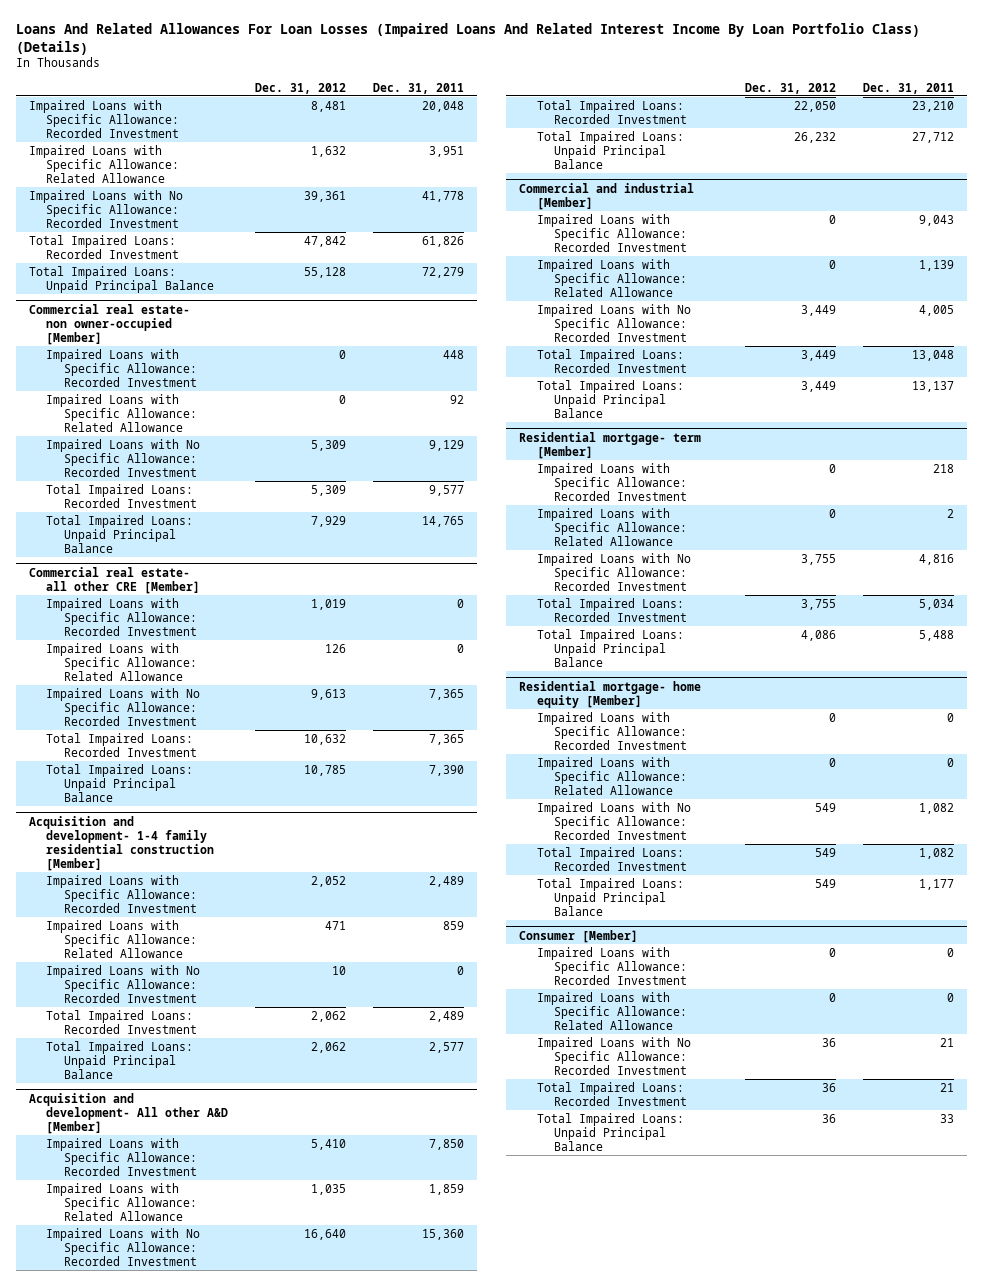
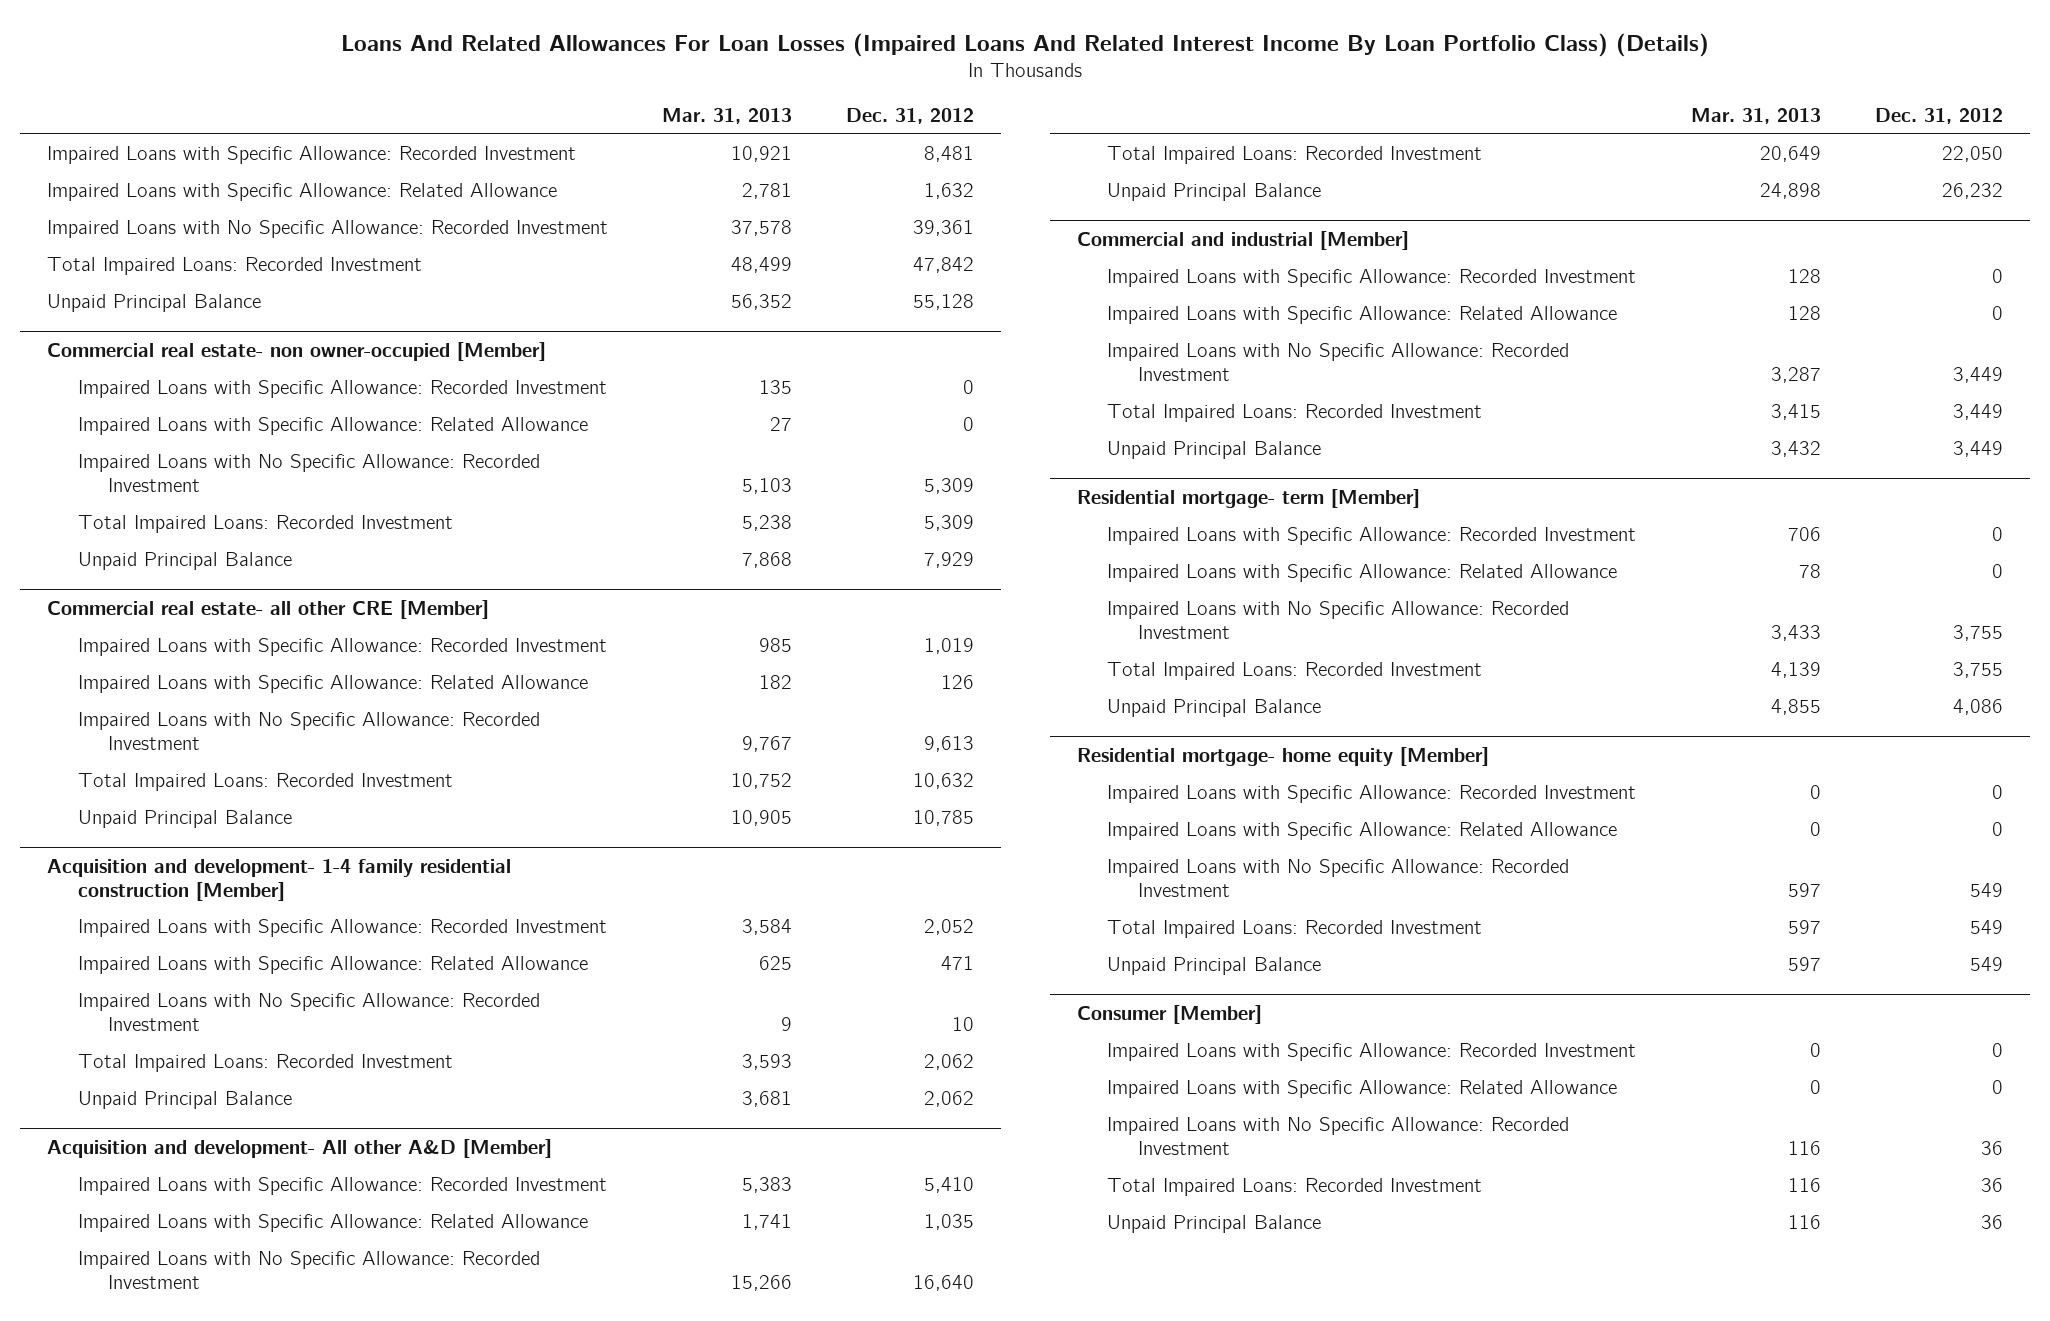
- | Dec. 31, 2012 | Dec. 31, 2011
+ | Mar. 31, 2013 | Dec. 31, 2012
- Total Impaired Loans: Unpaid Principal Balance | 55,128 | 72,279
+ Unpaid Principal Balance | 56,352 | 55,128
@ Commercial real estate- non owner-occupied [Member]
- Total Impaired Loans: Unpaid Principal Balance | 7,929 | 14,765
+ Unpaid Principal Balance | 7,868 | 7,929
@ Commercial real estate- all other CRE [Member]
- Total Impaired Loans: Unpaid Principal Balance | 10,785 | 7,390
+ Unpaid Principal Balance | 10,905 | 10,785
@ Acquisition and development- 1-4 family residential construction [Member]
- Total Impaired Loans: Unpaid Principal Balance | 2,062 | 2,577
+ Unpaid Principal Balance | 3,681 | 2,062
@ Acquisition and development- All other A&D [Member]
- Total Impaired Loans: Unpaid Principal Balance | 26,232 | 27,712
+ Unpaid Principal Balance | 24,898 | 26,232
@ Commercial and industrial [Member]
- Total Impaired Loans: Unpaid Principal Balance | 3,449 | 13,137
+ Unpaid Principal Balance | 3,432 | 3,449
@ Residential mortgage- term [Member]
- Total Impaired Loans: Unpaid Principal Balance | 4,086 | 5,488
+ Unpaid Principal Balance | 4,855 | 4,086
@ Residential mortgage- home equity [Member]
- Total Impaired Loans: Unpaid Principal Balance | 549 | 1,177
+ Unpaid Principal Balance | 597 | 549
@ Consumer [Member]
- Total Impaired Loans: Unpaid Principal Balance | 36 | 33
+ Unpaid Principal Balance | 116 | 36

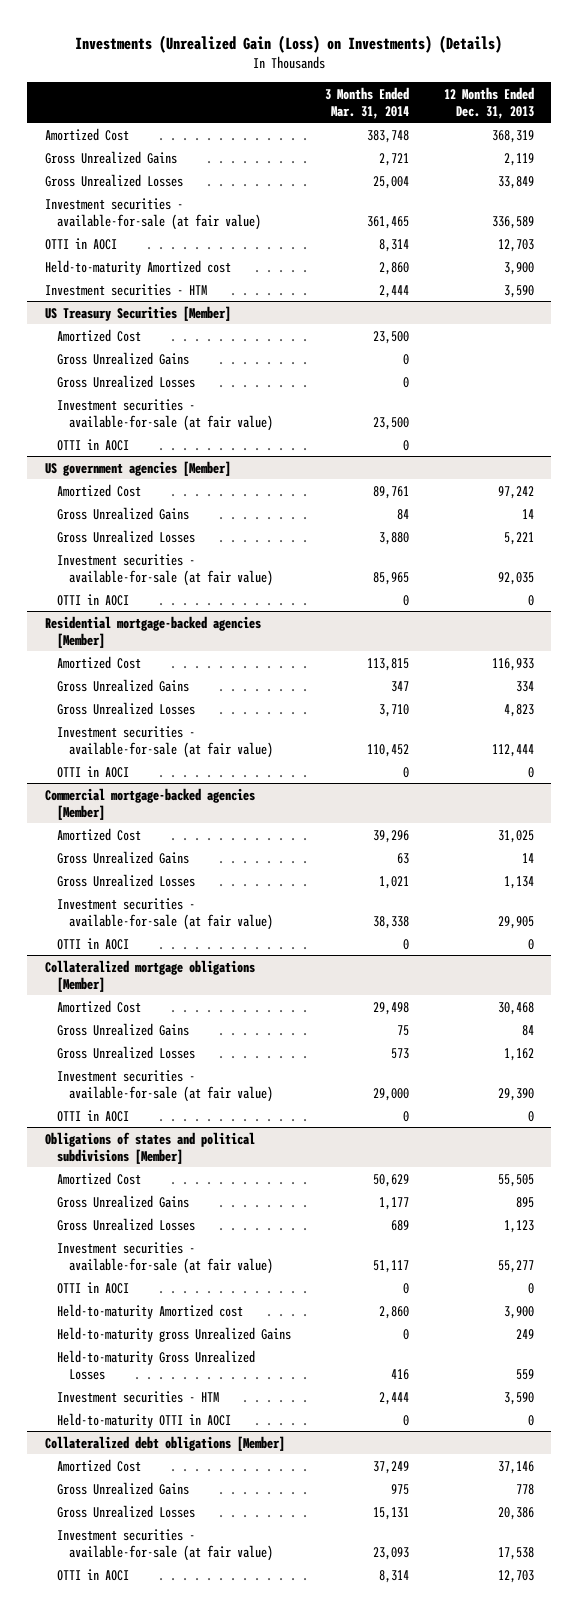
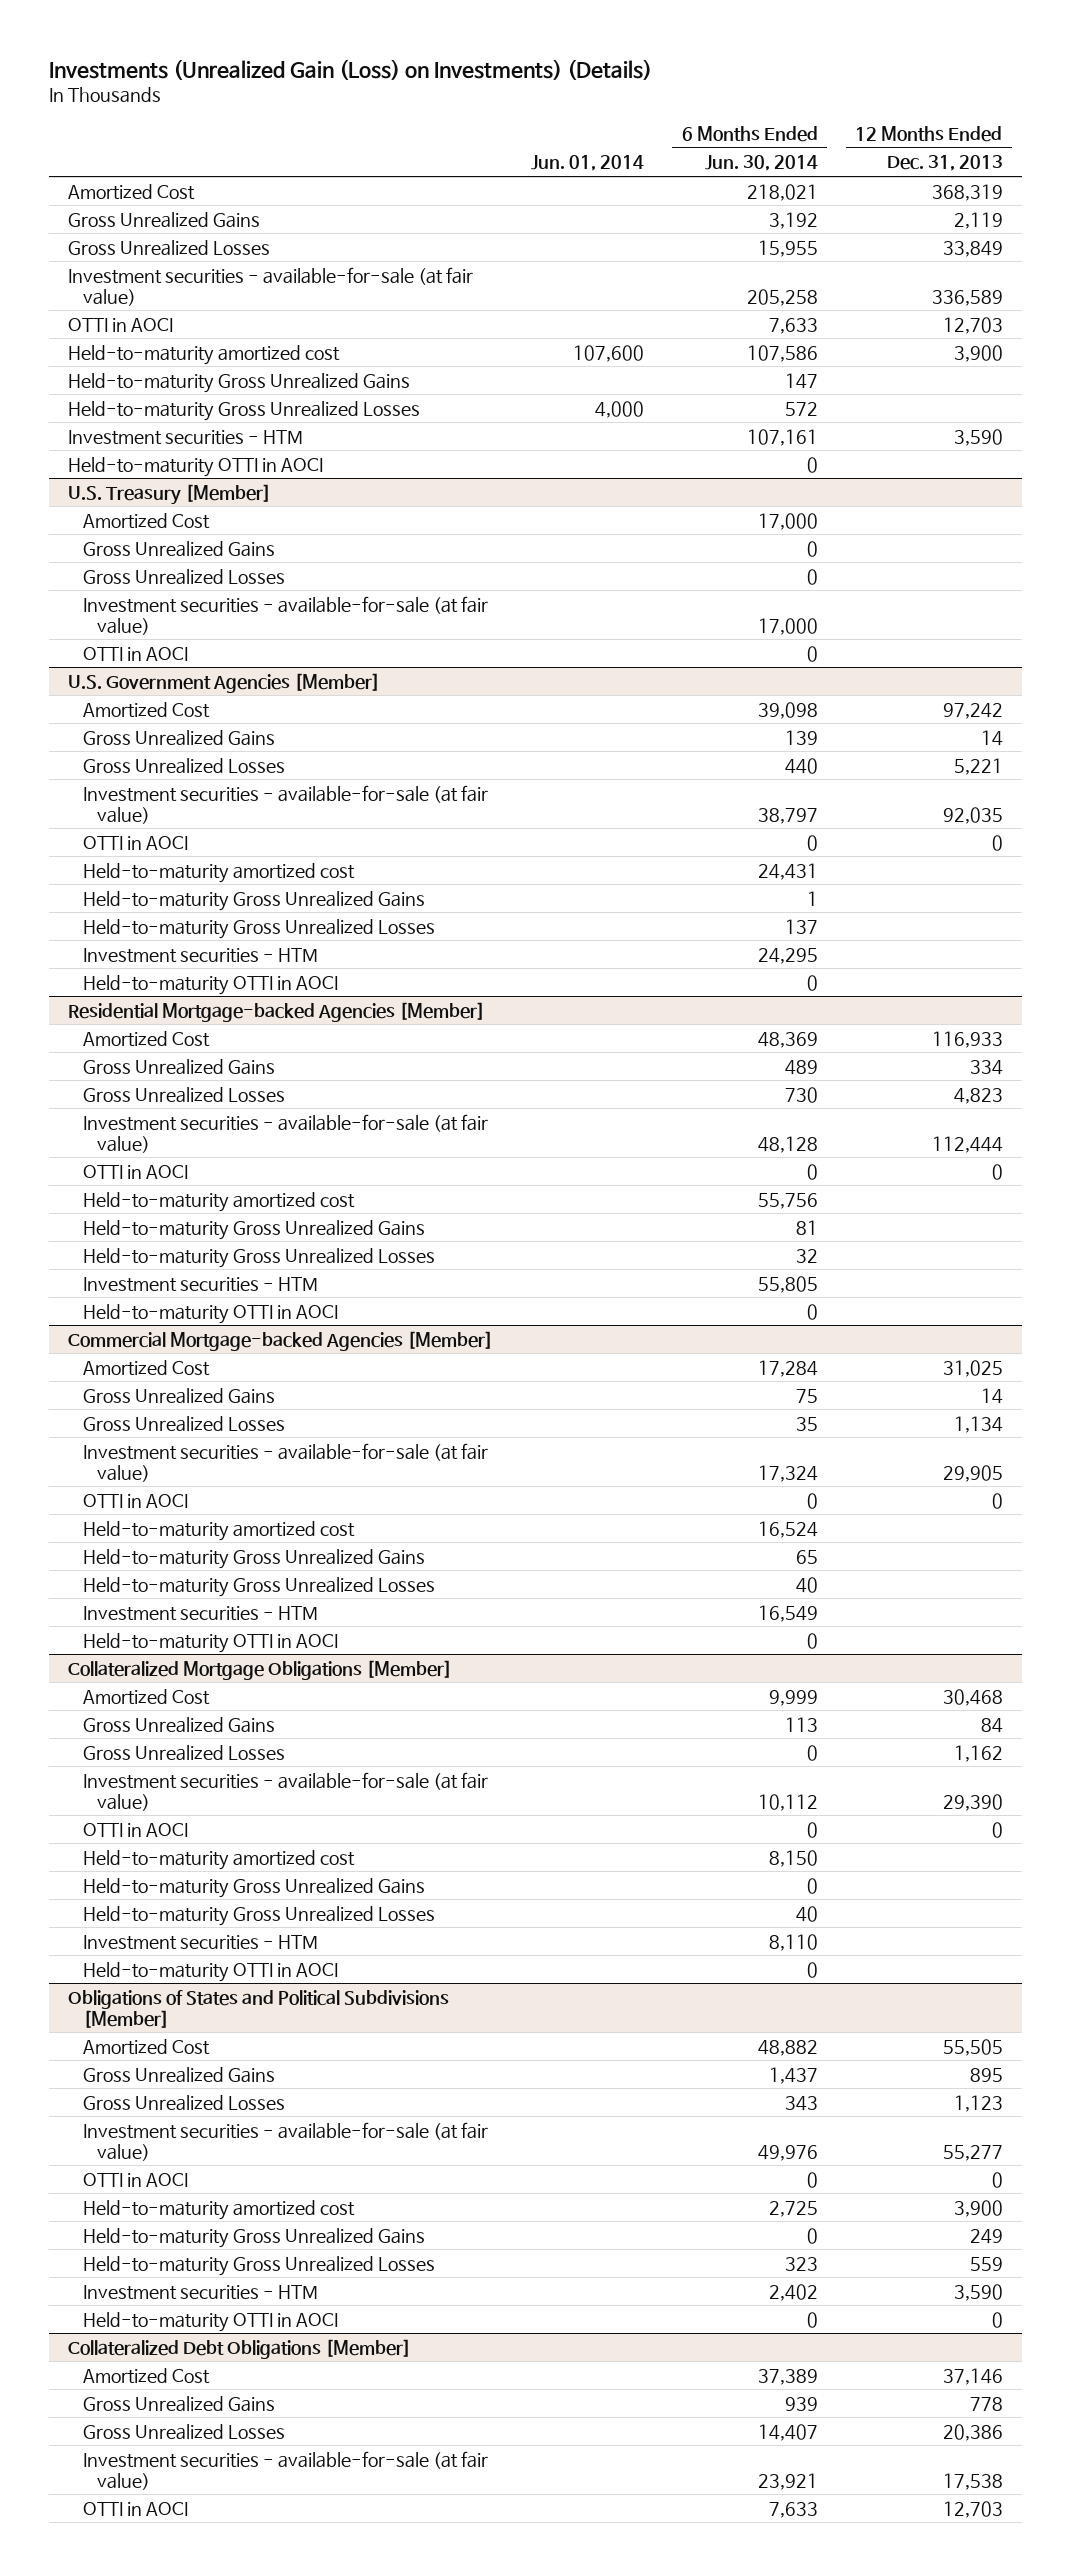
- | 3 Months Ended Mar. 31, 2014 | 12 Months Ended Dec. 31, 2013
+ | Jun. 01, 2014 | 6 Months Ended Jun. 30, 2014 | 12 Months Ended Dec. 31, 2013
- Held-to-maturity Amortized cost | 2,860 | 3,900
+ Held-to-maturity amortized cost | 107,600 | 107,586 | 3,900
+ Held-to-maturity Gross Unrealized Gains | | 147 |
+ Held-to-maturity Gross Unrealized Losses | 4,000 | 572 |
- US Treasury Securities [Member]
+ Held-to-maturity OTTI in AOCI | | 0 |
+ U.S. Treasury [Member]
- US government agencies [Member]
+ U.S. Government Agencies [Member]
- Residential mortgage-backed agencies [Member]
+ Held-to-maturity amortized cost | | 24,431 |
+ Held-to-maturity Gross Unrealized Gains | | 1 |
+ Held-to-maturity Gross Unrealized Losses | | 137 |
+ Investment securities - HTM | | 24,295 |
+ Held-to-maturity OTTI in AOCI | | 0 |
+ Residential Mortgage-backed Agencies [Member]
- Commercial mortgage-backed agencies [Member]
+ Held-to-maturity amortized cost | | 55,756 |
+ Held-to-maturity Gross Unrealized Gains | | 81 |
+ Held-to-maturity Gross Unrealized Losses | | 32 |
+ Investment securities - HTM | | 55,805 |
+ Held-to-maturity OTTI in AOCI | | 0 |
+ Commercial Mortgage-backed Agencies [Member]
- Collateralized mortgage obligations [Member]
+ Held-to-maturity amortized cost | | 16,524 |
+ Held-to-maturity Gross Unrealized Gains | | 65 |
+ Held-to-maturity Gross Unrealized Losses | | 40 |
+ Investment securities - HTM | | 16,549 |
+ Held-to-maturity OTTI in AOCI | | 0 |
+ Collateralized Mortgage Obligations [Member]
- Obligations of states and political subdivisions [Member]
+ Held-to-maturity amortized cost | | 8,150 |
+ Held-to-maturity Gross Unrealized Gains | | 0 |
+ Held-to-maturity Gross Unrealized Losses | | 40 |
+ Investment securities - HTM | | 8,110 |
+ Held-to-maturity OTTI in AOCI | | 0 |
+ Obligations of States and Political Subdivisions [Member]
- Held-to-maturity Amortized cost | 2,860 | 3,900
- Held-to-maturity gross Unrealized Gains | 0 | 249
+ Held-to-maturity amortized cost | | 2,725 | 3,900
+ Held-to-maturity Gross Unrealized Gains | | 0 | 249
- Collateralized debt obligations [Member]
+ Collateralized Debt Obligations [Member]

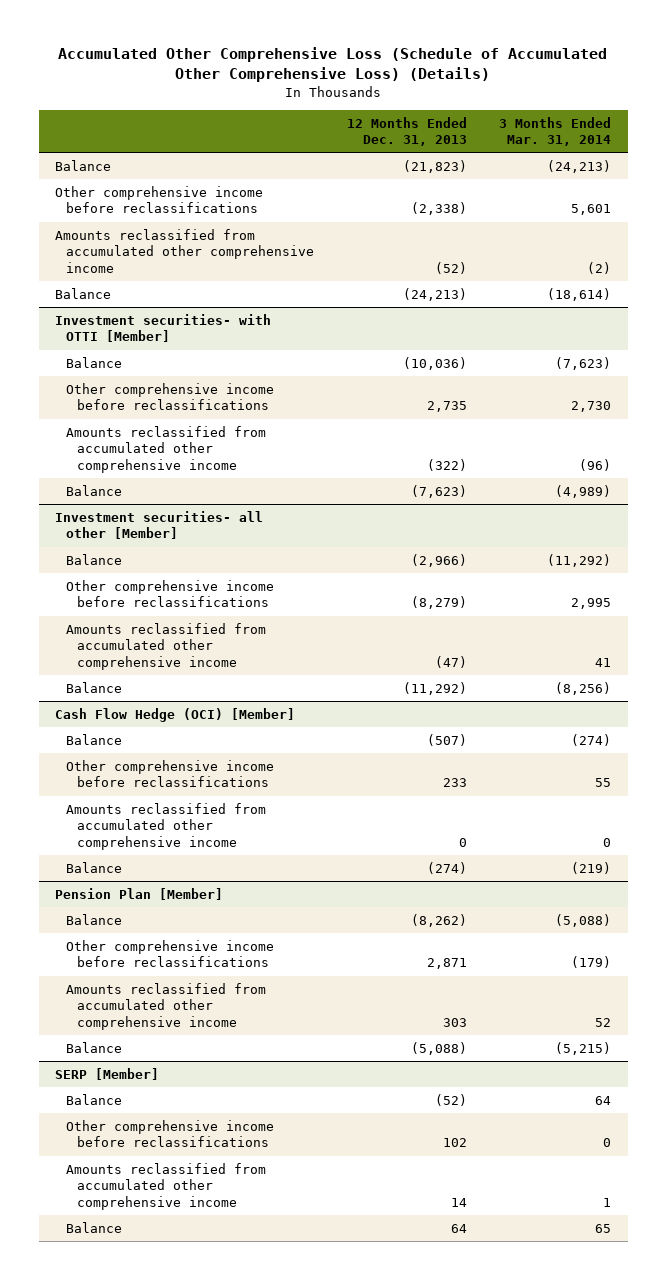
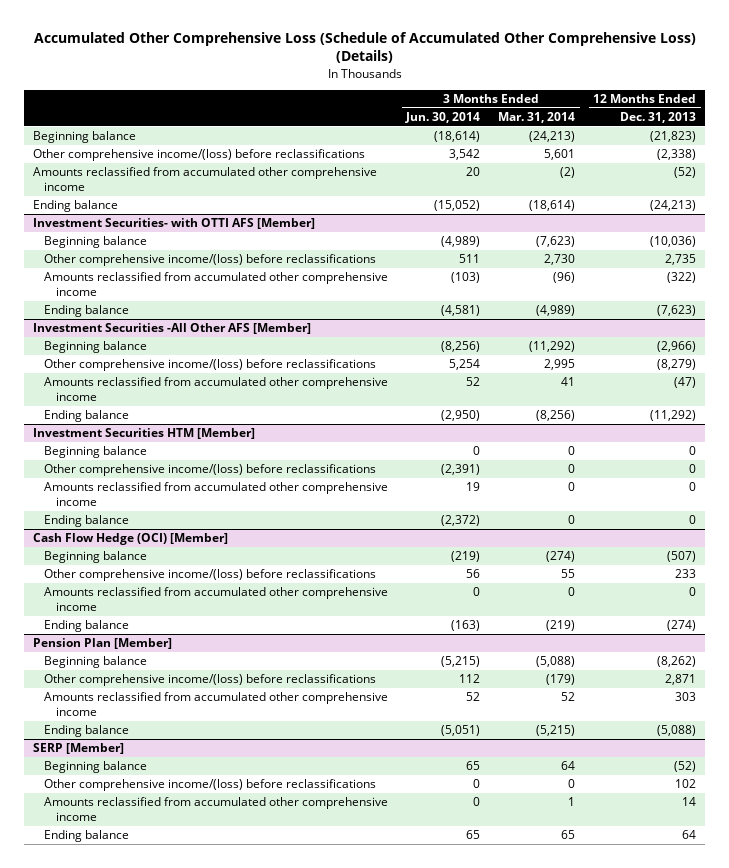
- | 12 Months Ended Dec. 31, 2013 | 3 Months Ended Mar. 31, 2014
+ | 3 Months Ended Jun. 30, 2014 | 3 Months Ended Mar. 31, 2014 | 12 Months Ended Dec. 31, 2013
- Balance | (21,823) | (24,213)
- Other comprehensive income before reclassifications | (2,338) | 5,601
+ Beginning balance | (18,614) | (24,213) | (21,823)
+ Other comprehensive income/(loss) before reclassifications | 3,542 | 5,601 | (2,338)
- Balance | (24,213) | (18,614)
- Investment securities- with OTTI [Member]
- Balance | (10,036) | (7,623)
- Other comprehensive income before reclassifications | 2,735 | 2,730
+ Ending balance | (15,052) | (18,614) | (24,213)
+ Investment Securities- with OTTI AFS [Member]
+ Beginning balance | (4,989) | (7,623) | (10,036)
+ Other comprehensive income/(loss) before reclassifications | 511 | 2,730 | 2,735
- Balance | (7,623) | (4,989)
- Investment securities- all other [Member]
- Balance | (2,966) | (11,292)
- Other comprehensive income before reclassifications | (8,279) | 2,995
+ Ending balance | (4,581) | (4,989) | (7,623)
+ Investment Securities -All Other AFS [Member]
+ Beginning balance | (8,256) | (11,292) | (2,966)
+ Other comprehensive income/(loss) before reclassifications | 5,254 | 2,995 | (8,279)
- Balance | (11,292) | (8,256)
+ Ending balance | (2,950) | (8,256) | (11,292)
+ Investment Securities HTM [Member]
+ Beginning balance | 0 | 0 | 0
+ Other comprehensive income/(loss) before reclassifications | (2,391) | 0 | 0
+ Amounts reclassified from accumulated other comprehensive income | 19 | 0 | 0
+ Ending balance | (2,372) | 0 | 0
@ Cash Flow Hedge (OCI) [Member]
- Balance | (507) | (274)
- Other comprehensive income before reclassifications | 233 | 55
+ Beginning balance | (219) | (274) | (507)
+ Other comprehensive income/(loss) before reclassifications | 56 | 55 | 233
- Balance | (274) | (219)
+ Ending balance | (163) | (219) | (274)
@ Pension Plan [Member]
- Balance | (8,262) | (5,088)
- Other comprehensive income before reclassifications | 2,871 | (179)
+ Beginning balance | (5,215) | (5,088) | (8,262)
+ Other comprehensive income/(loss) before reclassifications | 112 | (179) | 2,871
- Balance | (5,088) | (5,215)
+ Ending balance | (5,051) | (5,215) | (5,088)
@ SERP [Member]
- Balance | (52) | 64
- Other comprehensive income before reclassifications | 102 | 0
+ Beginning balance | 65 | 64 | (52)
+ Other comprehensive income/(loss) before reclassifications | 0 | 0 | 102
- Balance | 64 | 65
+ Ending balance | 65 | 65 | 64

